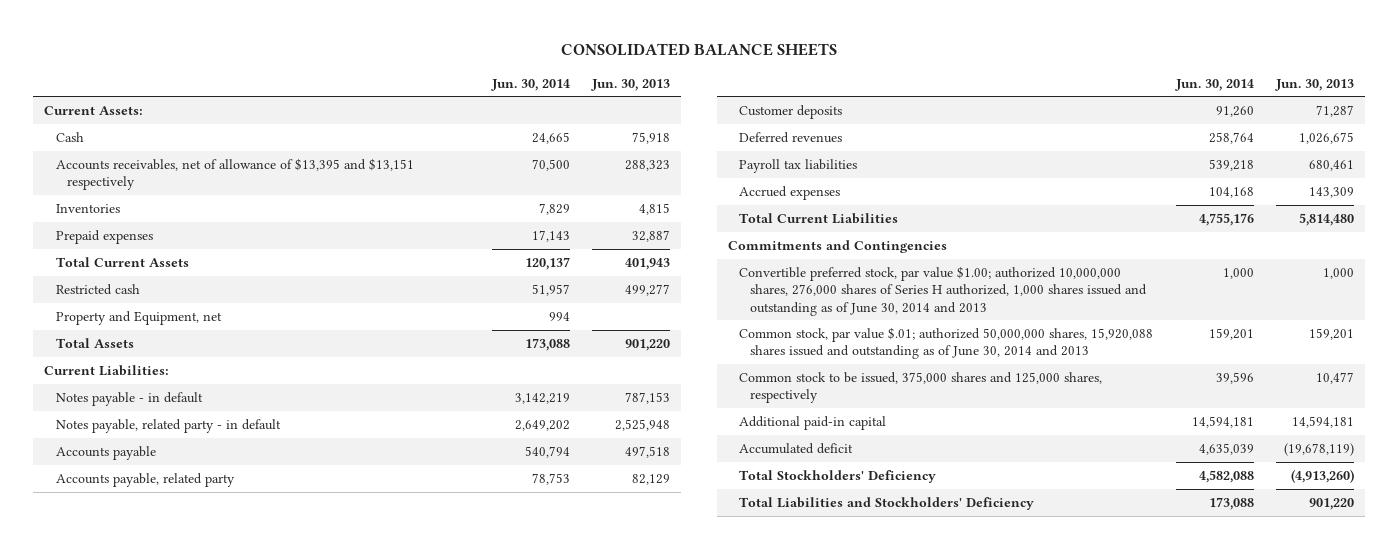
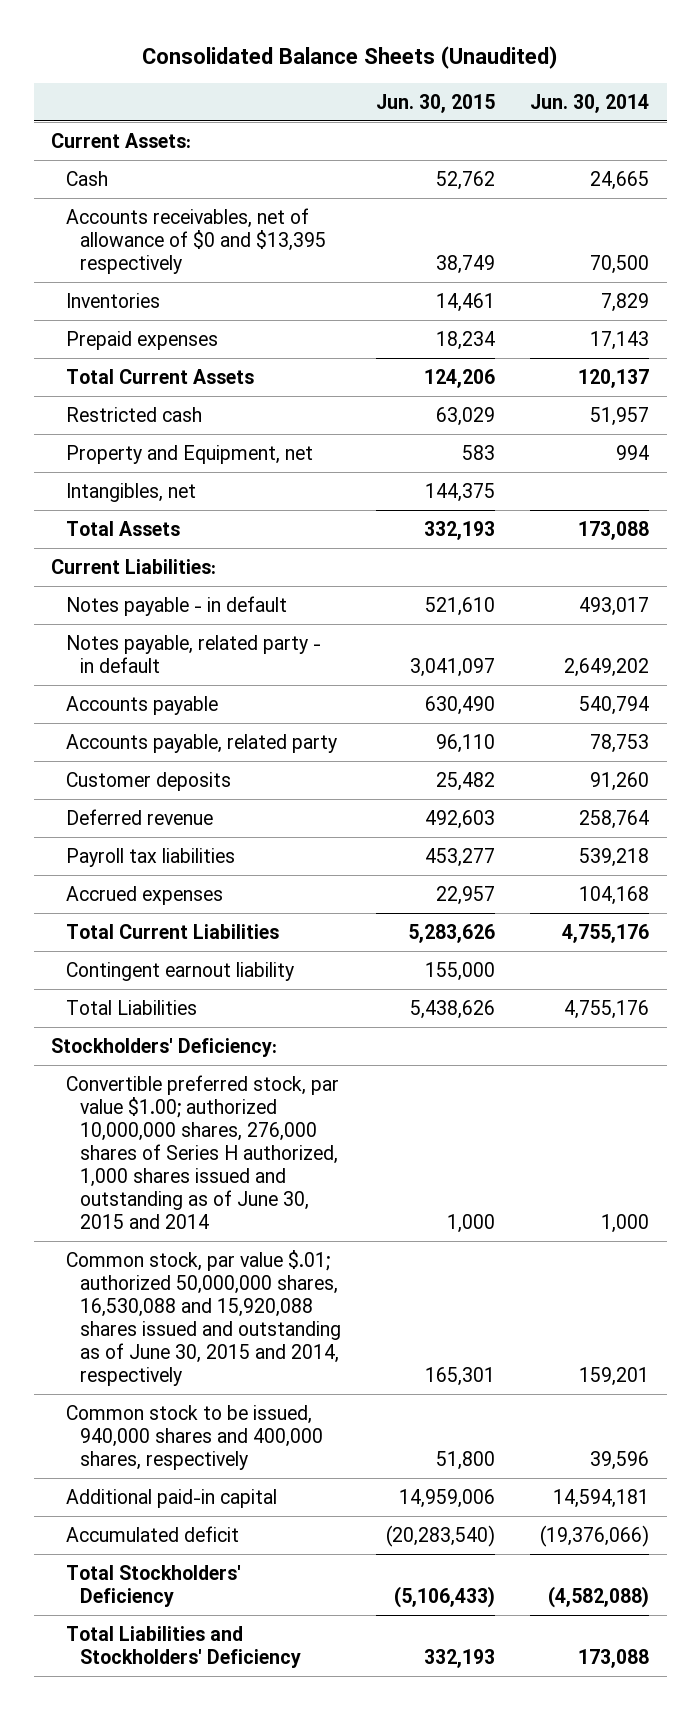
- CONSOLIDATED BALANCE SHEETS
+ Consolidated Balance Sheets (Unaudited)
- | Jun. 30, 2014 | Jun. 30, 2013
+ | Jun. 30, 2015 | Jun. 30, 2014
- Accounts receivables, net of allowance of $13,395 and $13,151 respectively | 70,500 | 288,323
+ Accounts receivables, net of allowance of $0 and $13,395 respectively | 38,749 | 70,500
+ Intangibles, net | 144,375 |
- Notes payable - in default | 3,142,219 | 787,153
+ Notes payable - in default | 521,610 | 493,017
- Deferred revenues | 258,764 | 1,026,675
+ Deferred revenue | 492,603 | 258,764
- Commitments and Contingencies
- Convertible preferred stock, par value $1.00; authorized 10,000,000 shares, 276,000 shares of Series H authorized, 1,000 shares issued and outstanding as of June 30, 2014 and 2013 | 1,000 | 1,000
- Common stock, par value $.01; authorized 50,000,000 shares, 15,920,088 shares issued and outstanding as of June 30, 2014 and 2013 | 159,201 | 159,201
- Common stock to be issued, 375,000 shares and 125,000 shares, respectively | 39,596 | 10,477
+ Contingent earnout liability | 155,000 |
+ Total Liabilities | 5,438,626 | 4,755,176
+ Stockholders' Deficiency:
+ Convertible preferred stock, par value $1.00; authorized 10,000,000 shares, 276,000 shares of Series H authorized, 1,000 shares issued and outstanding as of June 30, 2015 and 2014 | 1,000 | 1,000
+ Common stock, par value $.01; authorized 50,000,000 shares, 16,530,088 and 15,920,088 shares issued and outstanding as of June 30, 2015 and 2014, respectively | 165,301 | 159,201
+ Common stock to be issued, 940,000 shares and 400,000 shares, respectively | 51,800 | 39,596
- Accumulated deficit | 4,635,039 | (19,678,119)
- Total Stockholders' Deficiency | 4,582,088 | (4,913,260)
+ Accumulated deficit | (20,283,540) | (19,376,066)
+ Total Stockholders' Deficiency | (5,106,433) | (4,582,088)

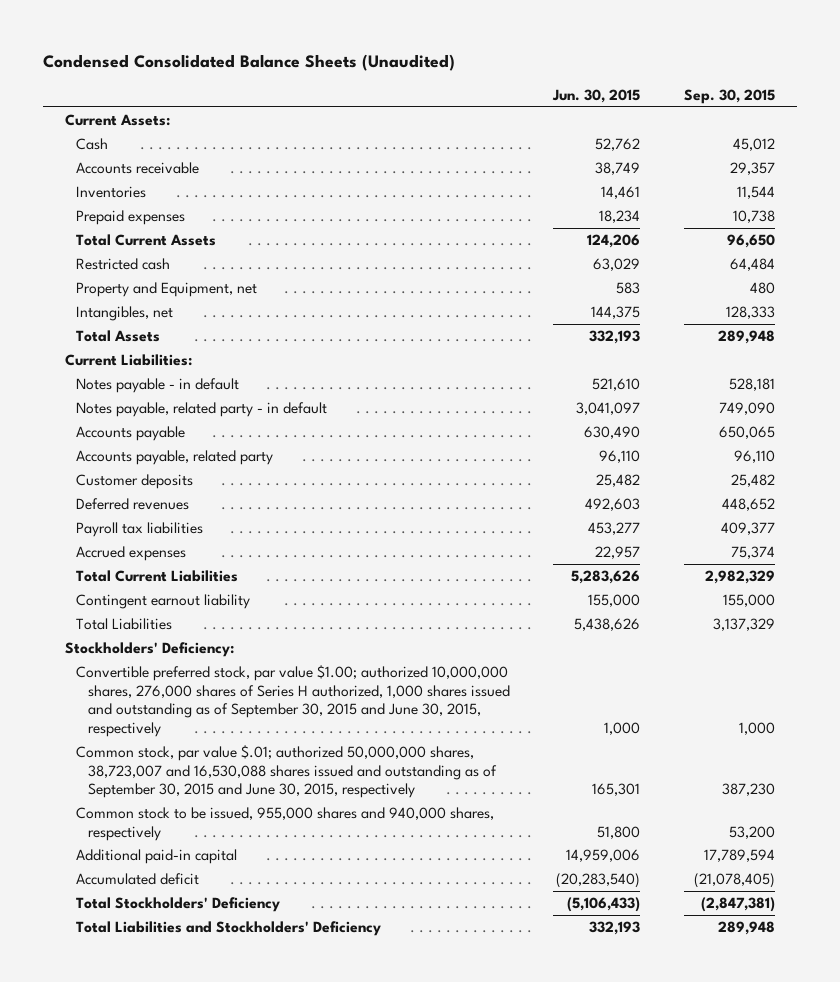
- Consolidated Balance Sheets (Unaudited)
+ Condensed Consolidated Balance Sheets (Unaudited)
- | Jun. 30, 2015 | Jun. 30, 2014
+ | Jun. 30, 2015 | Sep. 30, 2015
- Accounts receivables, net of allowance of $0 and $13,395 respectively | 38,749 | 70,500
+ Accounts receivable | 38,749 | 29,357
- Deferred revenue | 492,603 | 258,764
+ Deferred revenues | 492,603 | 448,652
- Convertible preferred stock, par value $1.00; authorized 10,000,000 shares, 276,000 shares of Series H authorized, 1,000 shares issued and outstanding as of June 30, 2015 and 2014 | 1,000 | 1,000
- Common stock, par value $.01; authorized 50,000,000 shares, 16,530,088 and 15,920,088 shares issued and outstanding as of June 30, 2015 and 2014, respectively | 165,301 | 159,201
- Common stock to be issued, 940,000 shares and 400,000 shares, respectively | 51,800 | 39,596
+ Convertible preferred stock, par value $1.00; authorized 10,000,000 shares, 276,000 shares of Series H authorized, 1,000 shares issued and outstanding as of September 30, 2015 and June 30, 2015, respectively | 1,000 | 1,000
+ Common stock, par value $.01; authorized 50,000,000 shares, 38,723,007 and 16,530,088 shares issued and outstanding as of September 30, 2015 and June 30, 2015, respectively | 165,301 | 387,230
+ Common stock to be issued, 955,000 shares and 940,000 shares, respectively | 51,800 | 53,200

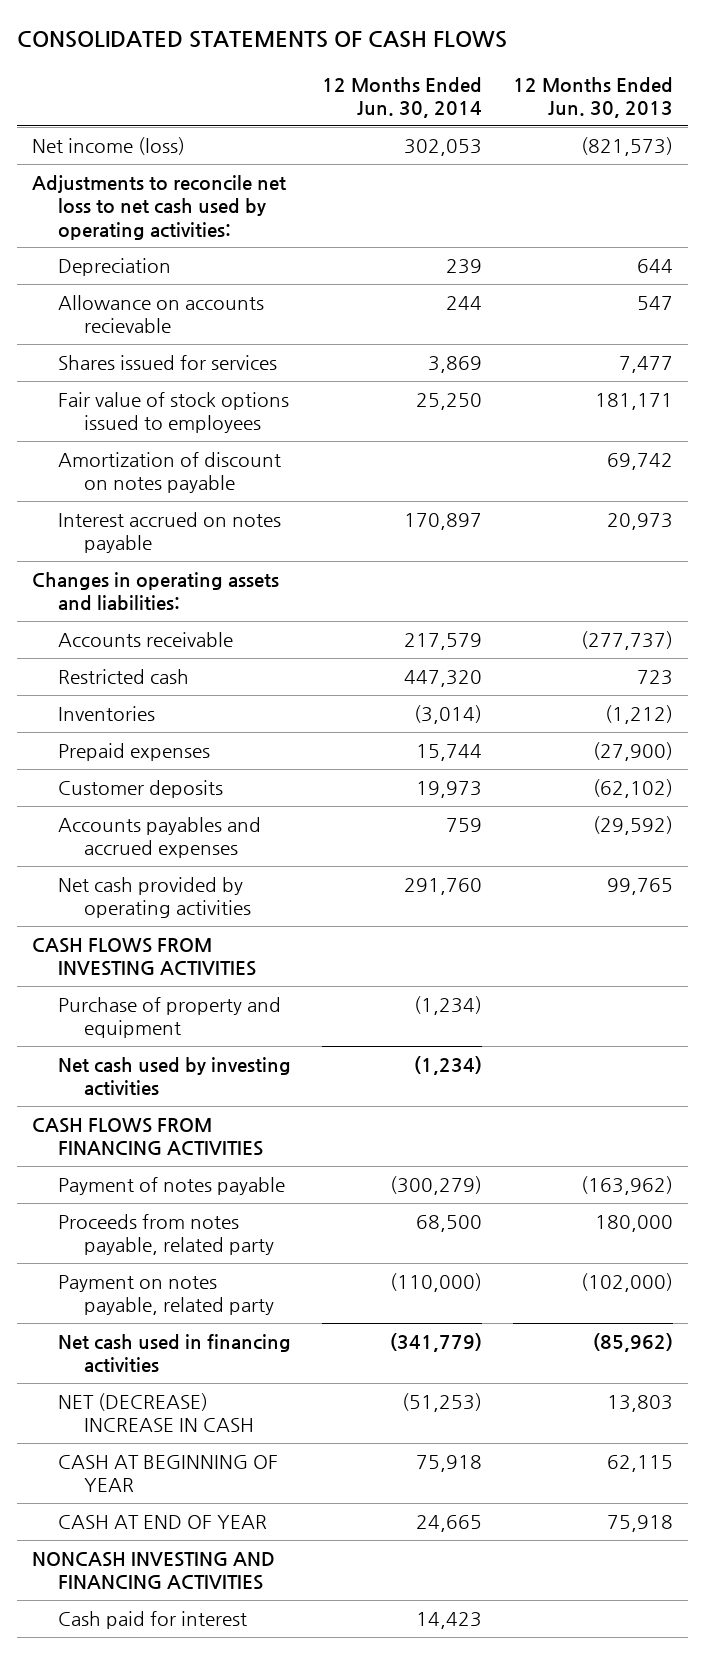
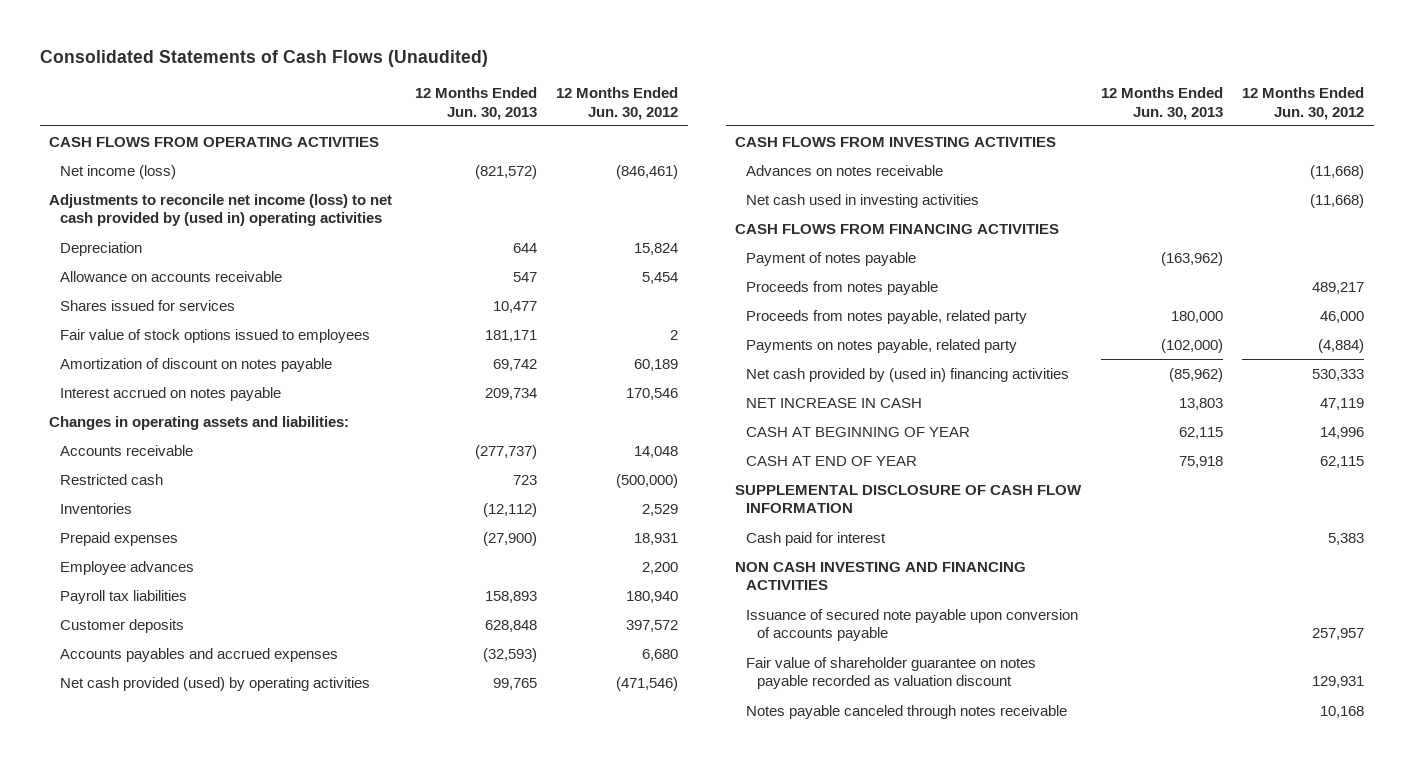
- CONSOLIDATED STATEMENTS OF CASH FLOWS
+ Consolidated Statements of Cash Flows (Unaudited)
- | 12 Months Ended Jun. 30, 2014 | 12 Months Ended Jun. 30, 2013
+ | 12 Months Ended Jun. 30, 2013 | 12 Months Ended Jun. 30, 2012
- Net income (loss) | 302,053 | (821,573)
- Adjustments to reconcile net loss to net cash used by operating activities:
+ CASH FLOWS FROM OPERATING ACTIVITIES
+ Net income (loss) | (821,572) | (846,461)
+ Adjustments to reconcile net income (loss) to net cash provided by (used in) operating activities
- Allowance on accounts recievable | 244 | 547
- Shares issued for services | 3,869 | 7,477
+ Allowance on accounts receivable | 547 | 5,454
+ Shares issued for services | 10,477 |
- Interest accrued on notes payable | 170,897 | 20,973
+ Interest accrued on notes payable | 209,734 | 170,546
- Inventories | (3,014) | (1,212)
+ Inventories | (12,112) | 2,529
- Customer deposits | 19,973 | (62,102)
- Accounts payables and accrued expenses | 759 | (29,592)
- Net cash provided by operating activities | 291,760 | 99,765
+ Employee advances | | 2,200
+ Payroll tax liabilities | 158,893 | 180,940
+ Customer deposits | 628,848 | 397,572
+ Accounts payables and accrued expenses | (32,593) | 6,680
+ Net cash provided (used) by operating activities | 99,765 | (471,546)
- Purchase of property and equipment | (1,234) |
- Net cash used by investing activities | (1,234) |
+ Advances on notes receivable | | (11,668)
+ Net cash used in investing activities | | (11,668)
+ Proceeds from notes payable | | 489,217
- Payment on notes payable, related party | (110,000) | (102,000)
- Net cash used in financing activities | (341,779) | (85,962)
- NET (DECREASE) INCREASE IN CASH | (51,253) | 13,803
+ Payments on notes payable, related party | (102,000) | (4,884)
+ Net cash provided by (used in) financing activities | (85,962) | 530,333
+ NET INCREASE IN CASH | 13,803 | 47,119
- NONCASH INVESTING AND FINANCING ACTIVITIES
+ SUPPLEMENTAL DISCLOSURE OF CASH FLOW INFORMATION
+ NON CASH INVESTING AND FINANCING ACTIVITIES
+ Issuance of secured note payable upon conversion of accounts payable | | 257,957
+ Fair value of shareholder guarantee on notes payable recorded as valuation discount | | 129,931
+ Notes payable canceled through notes receivable | | 10,168

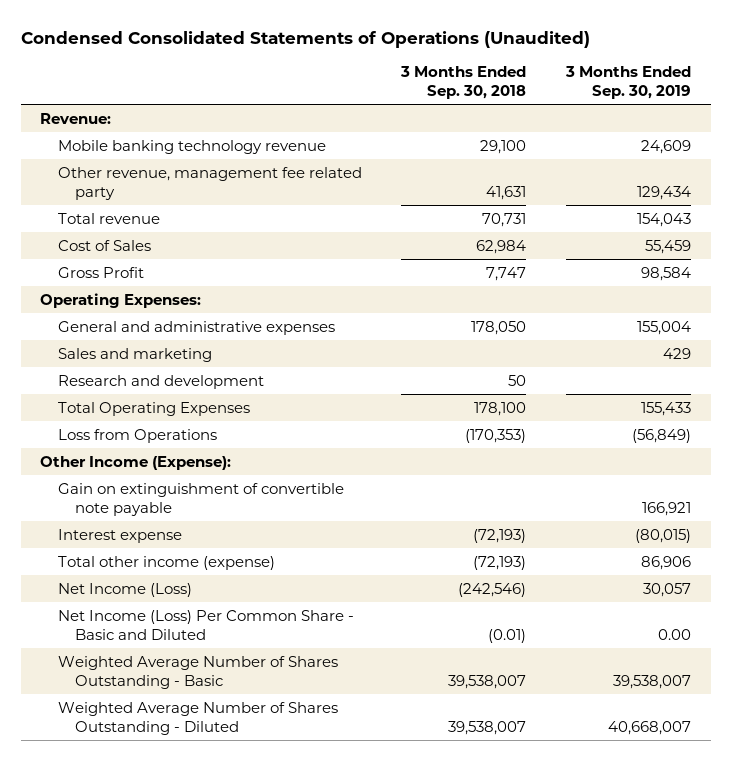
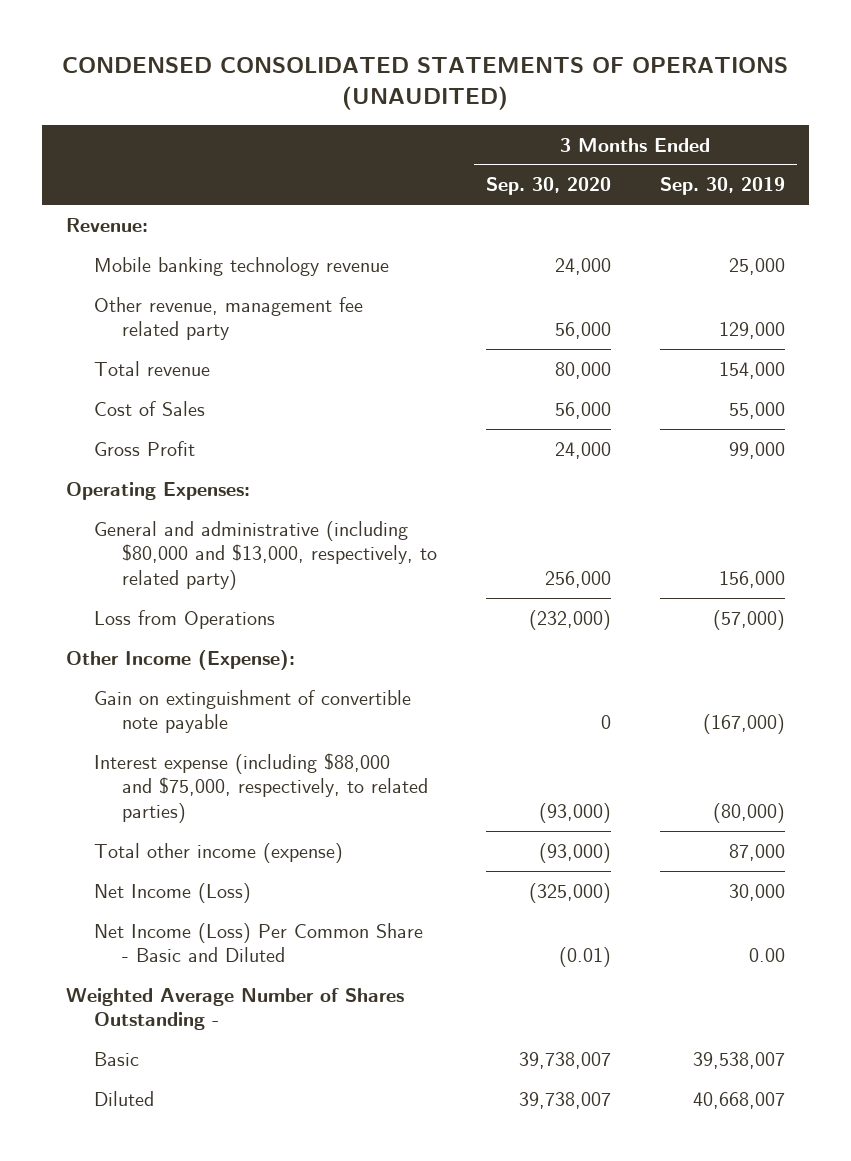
- Condensed Consolidated Statements of Operations (Unaudited)
+ CONDENSED CONSOLIDATED STATEMENTS OF OPERATIONS (UNAUDITED)
- | 3 Months Ended Sep. 30, 2018 | 3 Months Ended Sep. 30, 2019
+ | 3 Months Ended Sep. 30, 2020 | 3 Months Ended Sep. 30, 2019
- Mobile banking technology revenue | 29,100 | 24,609
- Other revenue, management fee related party | 41,631 | 129,434
- Total revenue | 70,731 | 154,043
- Cost of Sales | 62,984 | 55,459
- Gross Profit | 7,747 | 98,584
+ Mobile banking technology revenue | 24,000 | 25,000
+ Other revenue, management fee related party | 56,000 | 129,000
+ Total revenue | 80,000 | 154,000
+ Cost of Sales | 56,000 | 55,000
+ Gross Profit | 24,000 | 99,000
- General and administrative expenses | 178,050 | 155,004
- Sales and marketing | | 429
- Research and development | 50 |
- Total Operating Expenses | 178,100 | 155,433
- Loss from Operations | (170,353) | (56,849)
+ General and administrative (including $80,000 and $13,000, respectively, to related party) | 256,000 | 156,000
+ Loss from Operations | (232,000) | (57,000)
- Gain on extinguishment of convertible note payable | | 166,921
- Interest expense | (72,193) | (80,015)
- Total other income (expense) | (72,193) | 86,906
- Net Income (Loss) | (242,546) | 30,057
+ Gain on extinguishment of convertible note payable | 0 | (167,000)
+ Interest expense (including $88,000 and $75,000, respectively, to related parties) | (93,000) | (80,000)
+ Total other income (expense) | (93,000) | 87,000
+ Net Income (Loss) | (325,000) | 30,000
- Weighted Average Number of Shares Outstanding - Basic | 39,538,007 | 39,538,007
- Weighted Average Number of Shares Outstanding - Diluted | 39,538,007 | 40,668,007
+ Weighted Average Number of Shares Outstanding -
+ Basic | 39,738,007 | 39,538,007
+ Diluted | 39,738,007 | 40,668,007

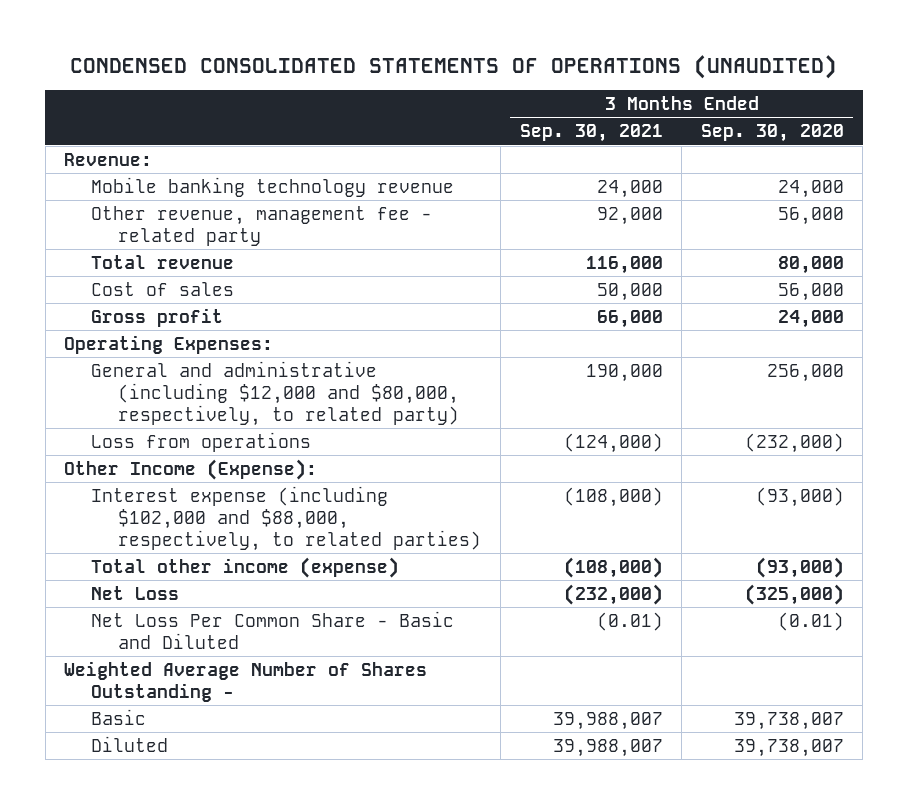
- | 3 Months Ended Sep. 30, 2020 | 3 Months Ended Sep. 30, 2019
+ | 3 Months Ended Sep. 30, 2021 | 3 Months Ended Sep. 30, 2020
- Other revenue, management fee related party | 56,000 | 129,000
+ Other revenue, management fee - related party | 92,000 | 56,000
- Cost of Sales | 56,000 | 55,000
- Gross Profit | 24,000 | 99,000
+ Cost of sales | 50,000 | 56,000
+ Gross profit | 66,000 | 24,000
- General and administrative (including $80,000 and $13,000, respectively, to related party) | 256,000 | 156,000
- Loss from Operations | (232,000) | (57,000)
+ General and administrative (including $12,000 and $80,000, respectively, to related party) | 190,000 | 256,000
+ Loss from operations | (124,000) | (232,000)
- Gain on extinguishment of convertible note payable | 0 | (167,000)
- Interest expense (including $88,000 and $75,000, respectively, to related parties) | (93,000) | (80,000)
+ Interest expense (including $102,000 and $88,000, respectively, to related parties) | (108,000) | (93,000)
- Net Income (Loss) | (325,000) | 30,000
- Net Income (Loss) Per Common Share - Basic and Diluted | (0.01) | 0.00
+ Net Loss | (232,000) | (325,000)
+ Net Loss Per Common Share - Basic and Diluted | (0.01) | (0.01)

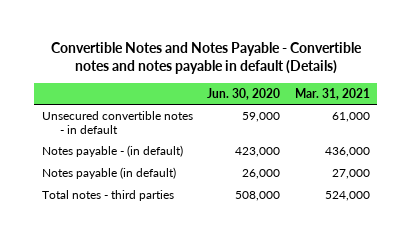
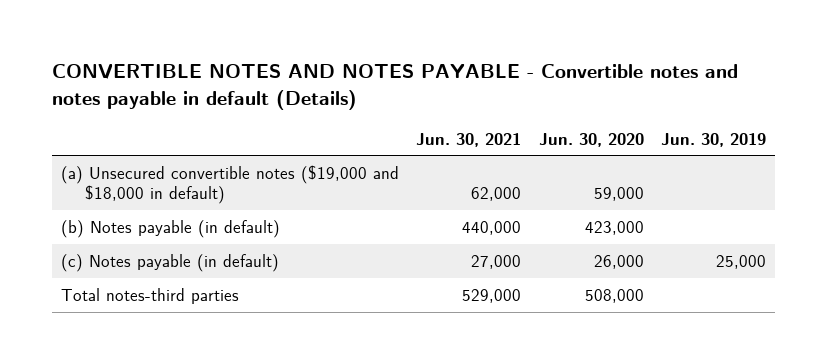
- Convertible Notes and Notes Payable - Convertible notes and notes payable in default (Details)
+ CONVERTIBLE NOTES AND NOTES PAYABLE - Convertible notes and notes payable in default (Details)
- | Jun. 30, 2020 | Mar. 31, 2021
+ | Jun. 30, 2021 | Jun. 30, 2020 | Jun. 30, 2019
- Unsecured convertible notes - in default | 59,000 | 61,000
- Notes payable - (in default) | 423,000 | 436,000
- Notes payable (in default) | 26,000 | 27,000
- Total notes - third parties | 508,000 | 524,000
+ (a) Unsecured convertible notes ($19,000 and $18,000 in default) | 62,000 | 59,000 |
+ (b) Notes payable (in default) | 440,000 | 423,000 |
+ (c) Notes payable (in default) | 27,000 | 26,000 | 25,000
+ Total notes-third parties | 529,000 | 508,000 |

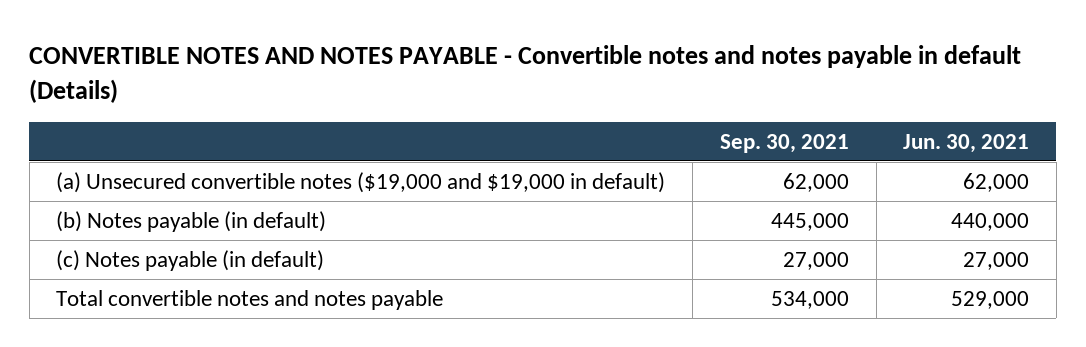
- | Jun. 30, 2021 | Jun. 30, 2020 | Jun. 30, 2019
+ | Sep. 30, 2021 | Jun. 30, 2021
- (a) Unsecured convertible notes ($19,000 and $18,000 in default) | 62,000 | 59,000 |
+ (a) Unsecured convertible notes ($19,000 and $19,000 in default) | 62,000 | 62,000
- Total notes-third parties | 529,000 | 508,000 |
+ Total convertible notes and notes payable | 534,000 | 529,000

